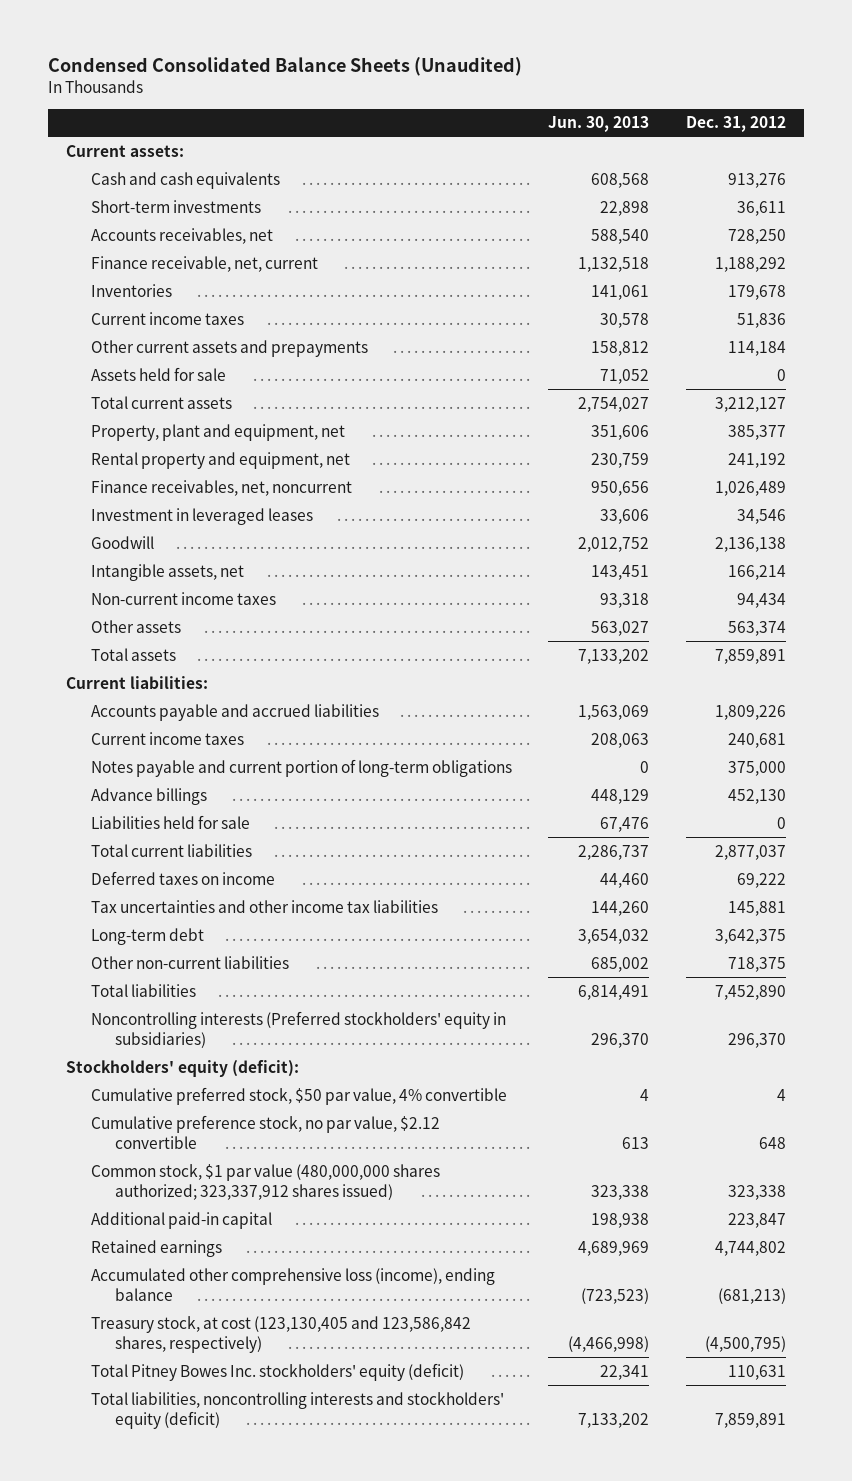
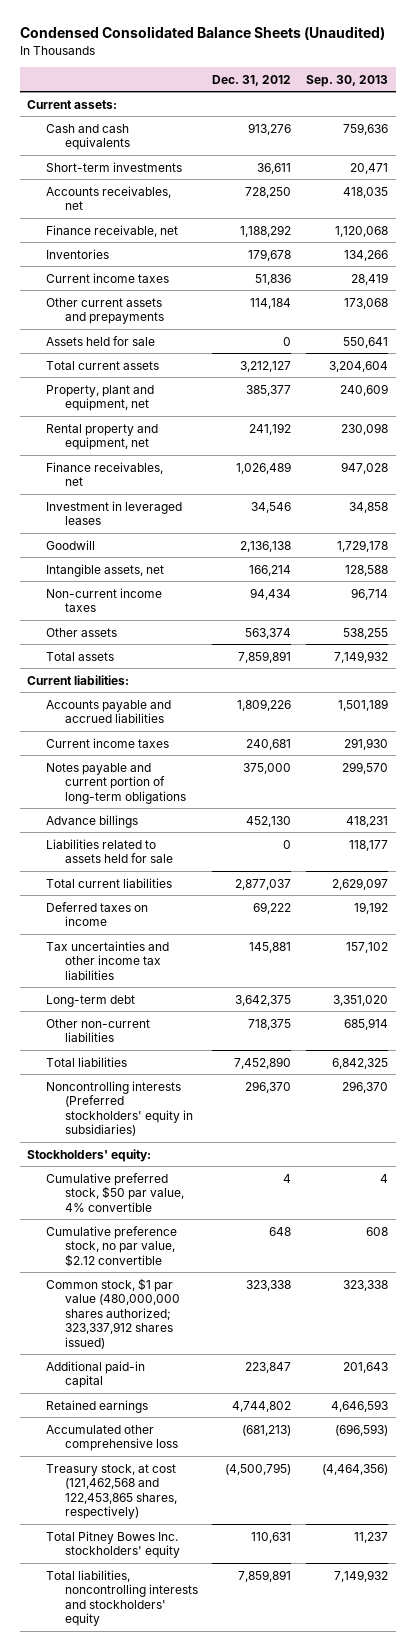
- | Jun. 30, 2013 | Dec. 31, 2012
+ | Dec. 31, 2012 | Sep. 30, 2013
- Finance receivable, net, current | 1,132,518 | 1,188,292
+ Finance receivable, net | 1,188,292 | 1,120,068
- Finance receivables, net, noncurrent | 950,656 | 1,026,489
+ Finance receivables, net | 1,026,489 | 947,028
- Liabilities held for sale | 67,476 | 0
+ Liabilities related to assets held for sale | 0 | 118,177
- Stockholders' equity (deficit):
+ Stockholders' equity:
- Accumulated other comprehensive loss (income), ending balance | (723,523) | (681,213)
- Treasury stock, at cost (123,130,405 and 123,586,842 shares, respectively) | (4,466,998) | (4,500,795)
- Total Pitney Bowes Inc. stockholders' equity (deficit) | 22,341 | 110,631
- Total liabilities, noncontrolling interests and stockholders' equity (deficit) | 7,133,202 | 7,859,891
+ Accumulated other comprehensive loss | (681,213) | (696,593)
+ Treasury stock, at cost (121,462,568 and 122,453,865 shares, respectively) | (4,500,795) | (4,464,356)
+ Total Pitney Bowes Inc. stockholders' equity | 110,631 | 11,237
+ Total liabilities, noncontrolling interests and stockholders' equity | 7,859,891 | 7,149,932

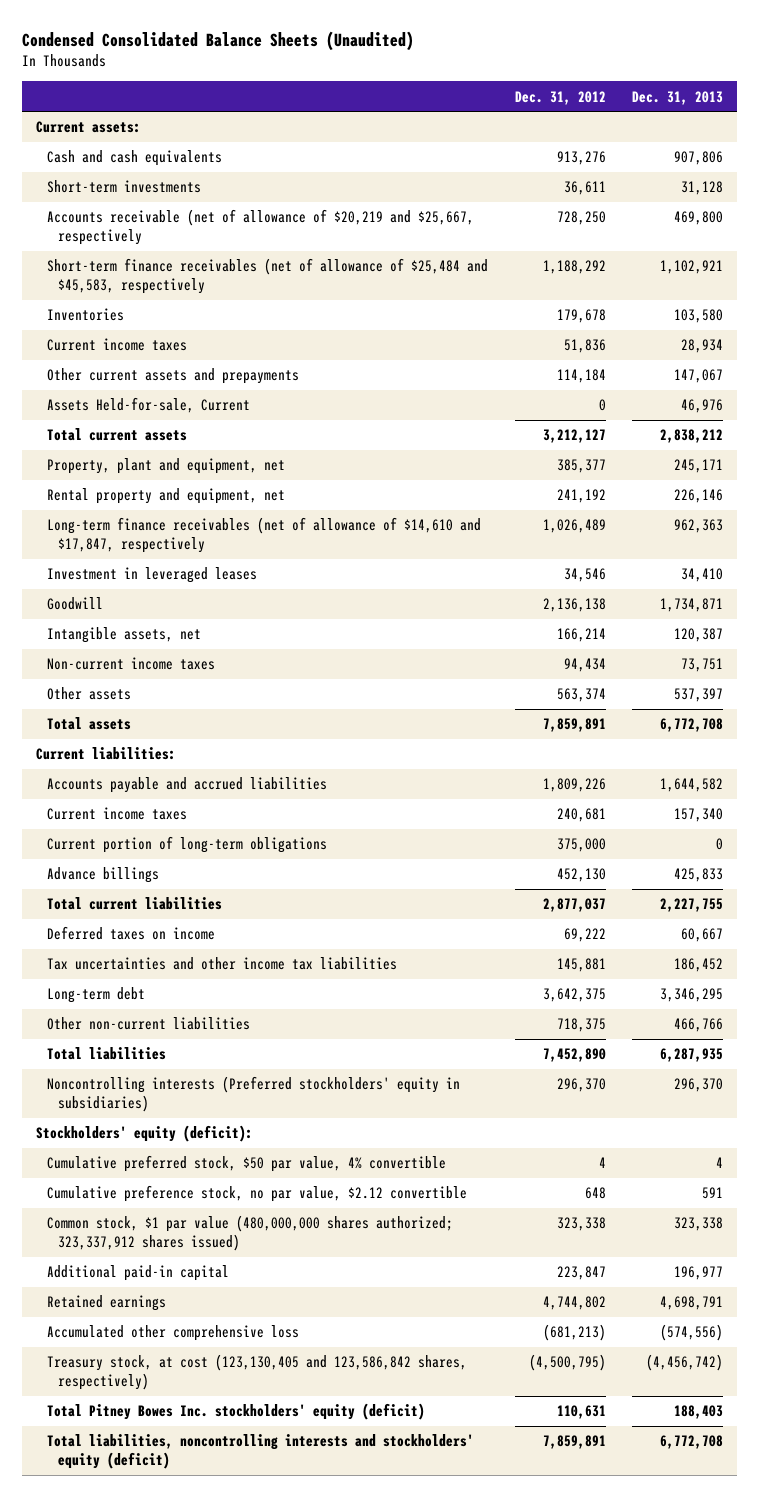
- | Dec. 31, 2012 | Sep. 30, 2013
+ | Dec. 31, 2012 | Dec. 31, 2013
- Accounts receivables, net | 728,250 | 418,035
- Finance receivable, net | 1,188,292 | 1,120,068
+ Accounts receivable (net of allowance of $20,219 and $25,667, respectively | 728,250 | 469,800
+ Short-term finance receivables (net of allowance of $25,484 and $45,583, respectively | 1,188,292 | 1,102,921
- Assets held for sale | 0 | 550,641
+ Assets Held-for-sale, Current | 0 | 46,976
- Finance receivables, net | 1,026,489 | 947,028
+ Long-term finance receivables (net of allowance of $14,610 and $17,847, respectively | 1,026,489 | 962,363
- Notes payable and current portion of long-term obligations | 375,000 | 299,570
+ Current portion of long-term obligations | 375,000 | 0
- Liabilities related to assets held for sale | 0 | 118,177
- Stockholders' equity:
+ Stockholders' equity (deficit):
- Treasury stock, at cost (121,462,568 and 122,453,865 shares, respectively) | (4,500,795) | (4,464,356)
- Total Pitney Bowes Inc. stockholders' equity | 110,631 | 11,237
- Total liabilities, noncontrolling interests and stockholders' equity | 7,859,891 | 7,149,932
+ Treasury stock, at cost (123,130,405 and 123,586,842 shares, respectively) | (4,500,795) | (4,456,742)
+ Total Pitney Bowes Inc. stockholders' equity (deficit) | 110,631 | 188,403
+ Total liabilities, noncontrolling interests and stockholders' equity (deficit) | 7,859,891 | 6,772,708

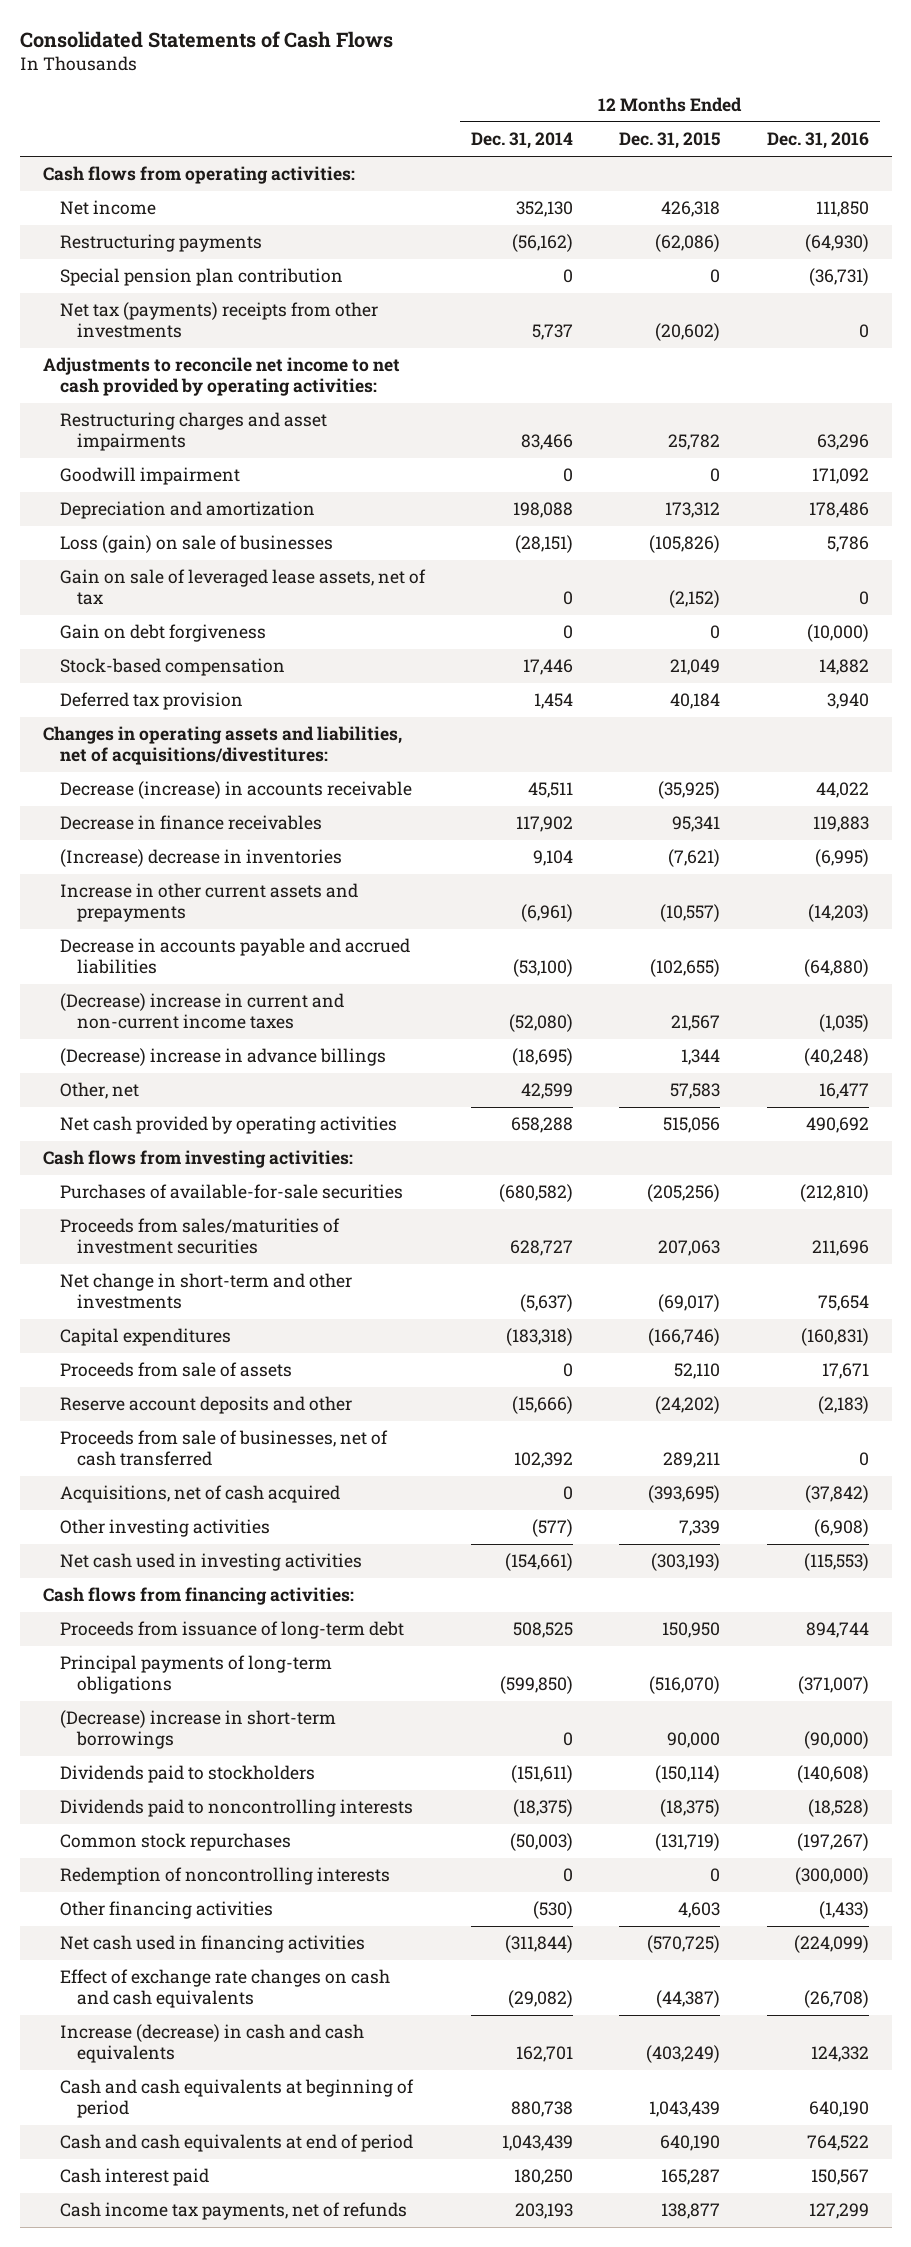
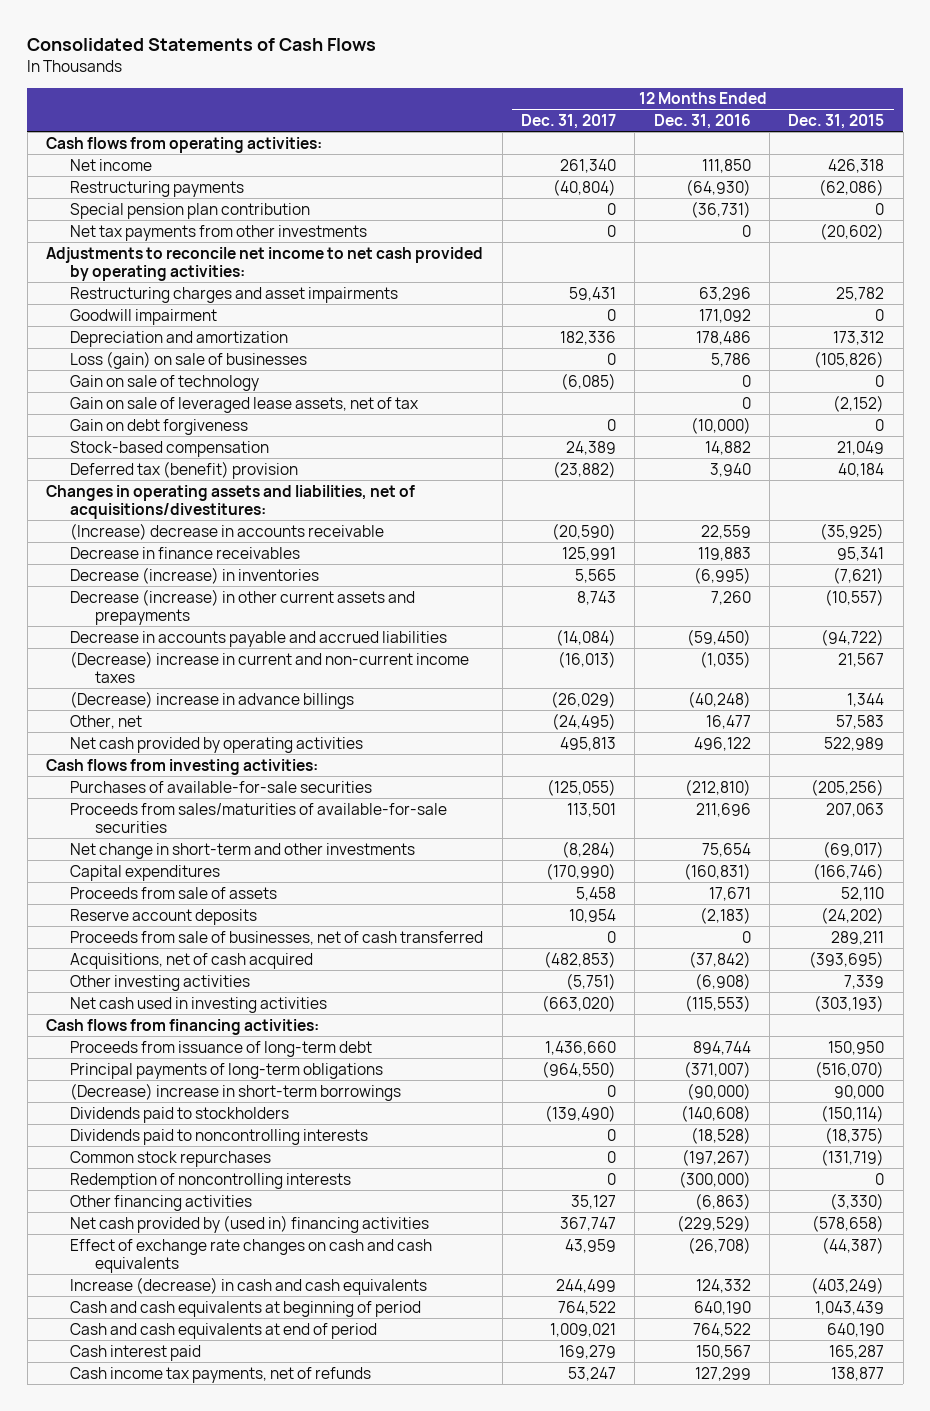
- | 12 Months Ended Dec. 31, 2014 | 12 Months Ended Dec. 31, 2015 | 12 Months Ended Dec. 31, 2016
+ | 12 Months Ended Dec. 31, 2017 | 12 Months Ended Dec. 31, 2016 | 12 Months Ended Dec. 31, 2015
- Net tax (payments) receipts from other investments | 5,737 | (20,602) | 0
+ Net tax payments from other investments | 0 | 0 | (20,602)
+ Gain on sale of technology | (6,085) | 0 | 0
- Deferred tax provision | 1,454 | 40,184 | 3,940
+ Deferred tax (benefit) provision | (23,882) | 3,940 | 40,184
- Decrease (increase) in accounts receivable | 45,511 | (35,925) | 44,022
+ (Increase) decrease in accounts receivable | (20,590) | 22,559 | (35,925)
- (Increase) decrease in inventories | 9,104 | (7,621) | (6,995)
- Increase in other current assets and prepayments | (6,961) | (10,557) | (14,203)
- Decrease in accounts payable and accrued liabilities | (53,100) | (102,655) | (64,880)
+ Decrease (increase) in inventories | 5,565 | (6,995) | (7,621)
+ Decrease (increase) in other current assets and prepayments | 8,743 | 7,260 | (10,557)
+ Decrease in accounts payable and accrued liabilities | (14,084) | (59,450) | (94,722)
- Net cash provided by operating activities | 658,288 | 515,056 | 490,692
+ Net cash provided by operating activities | 495,813 | 496,122 | 522,989
- Proceeds from sales/maturities of investment securities | 628,727 | 207,063 | 211,696
+ Proceeds from sales/maturities of available-for-sale securities | 113,501 | 211,696 | 207,063
- Reserve account deposits and other | (15,666) | (24,202) | (2,183)
+ Reserve account deposits | 10,954 | (2,183) | (24,202)
- Other financing activities | (530) | 4,603 | (1,433)
- Net cash used in financing activities | (311,844) | (570,725) | (224,099)
+ Other financing activities | 35,127 | (6,863) | (3,330)
+ Net cash provided by (used in) financing activities | 367,747 | (229,529) | (578,658)

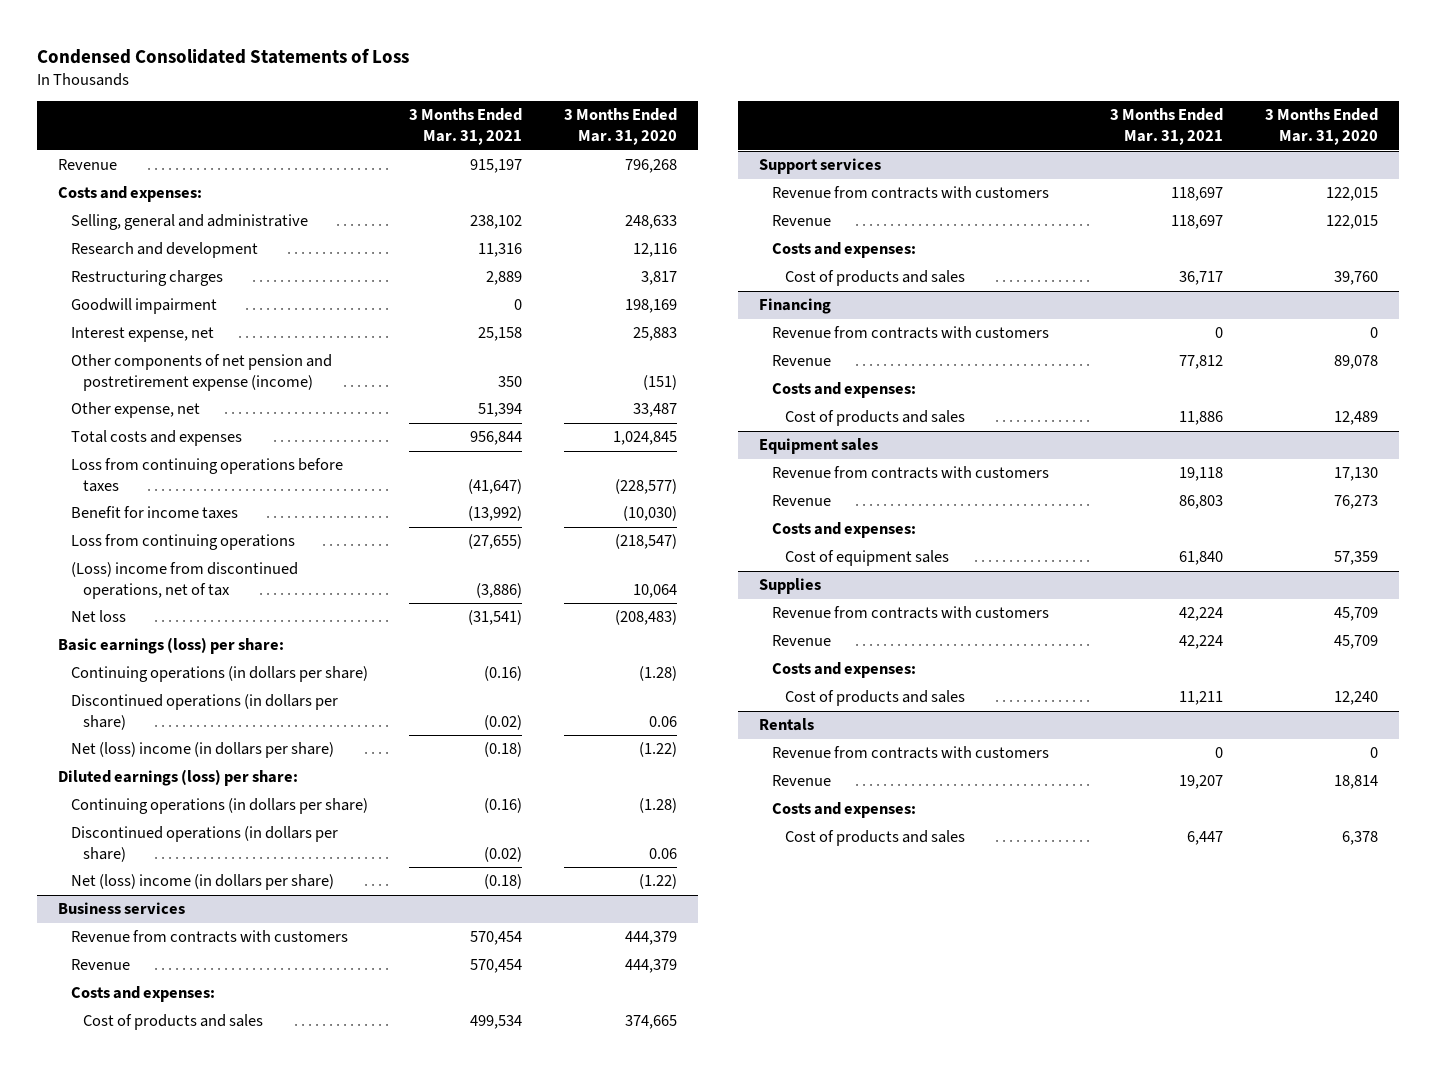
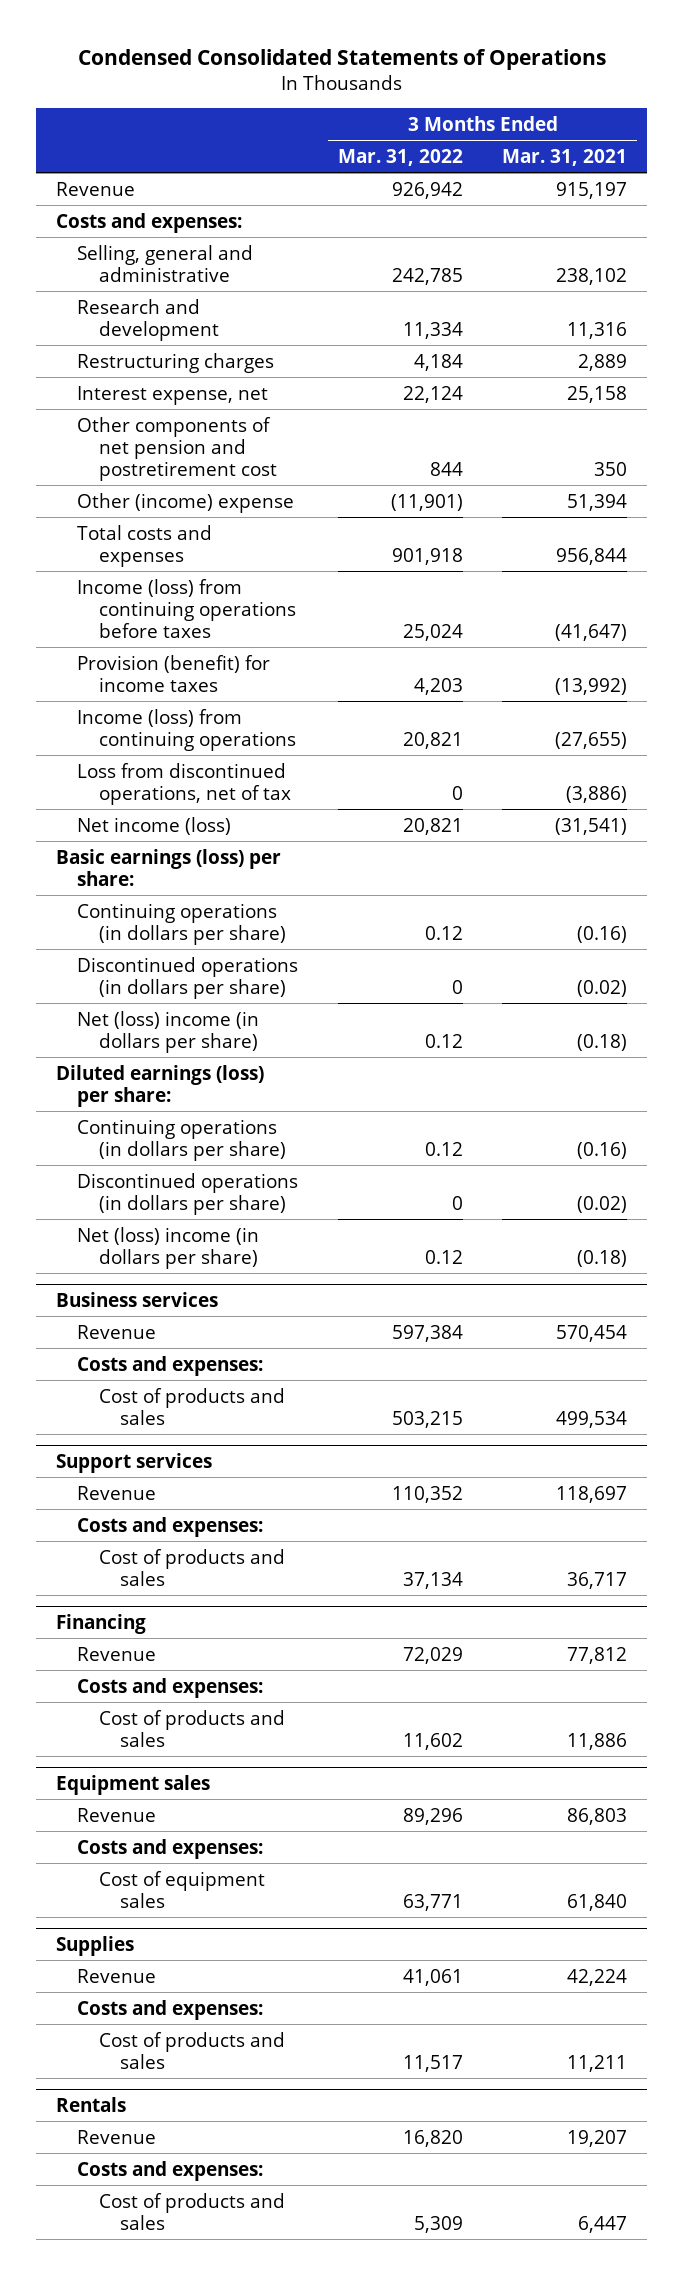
- Condensed Consolidated Statements of Loss
+ Condensed Consolidated Statements of Operations
- | 3 Months Ended Mar. 31, 2021 | 3 Months Ended Mar. 31, 2020
+ | 3 Months Ended Mar. 31, 2022 | 3 Months Ended Mar. 31, 2021
- Goodwill impairment | 0 | 198,169
- Other components of net pension and postretirement expense (income) | 350 | (151)
- Other expense, net | 51,394 | 33,487
+ Other components of net pension and postretirement cost | 844 | 350
+ Other (income) expense | (11,901) | 51,394
- Loss from continuing operations before taxes | (41,647) | (228,577)
- Benefit for income taxes | (13,992) | (10,030)
- Loss from continuing operations | (27,655) | (218,547)
- (Loss) income from discontinued operations, net of tax | (3,886) | 10,064
- Net loss | (31,541) | (208,483)
+ Income (loss) from continuing operations before taxes | 25,024 | (41,647)
+ Provision (benefit) for income taxes | 4,203 | (13,992)
+ Income (loss) from continuing operations | 20,821 | (27,655)
+ Loss from discontinued operations, net of tax | 0 | (3,886)
+ Net income (loss) | 20,821 | (31,541)
@ Business services
- Revenue from contracts with customers | 570,454 | 444,379
@ Support services
- Revenue from contracts with customers | 118,697 | 122,015
@ Financing
- Revenue from contracts with customers | 0 | 0
@ Equipment sales
- Revenue from contracts with customers | 19,118 | 17,130
@ Supplies
- Revenue from contracts with customers | 42,224 | 45,709
@ Rentals
- Revenue from contracts with customers | 0 | 0

